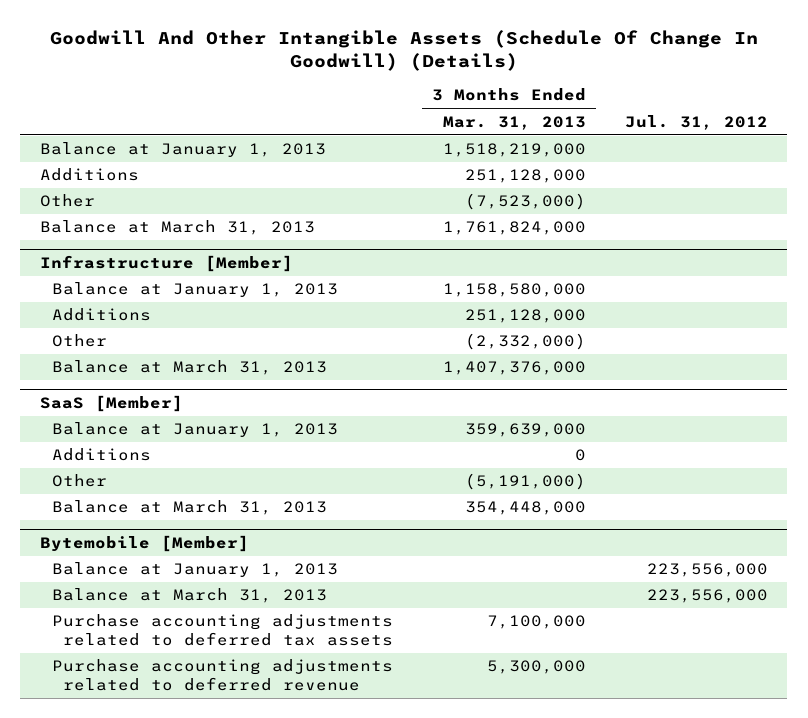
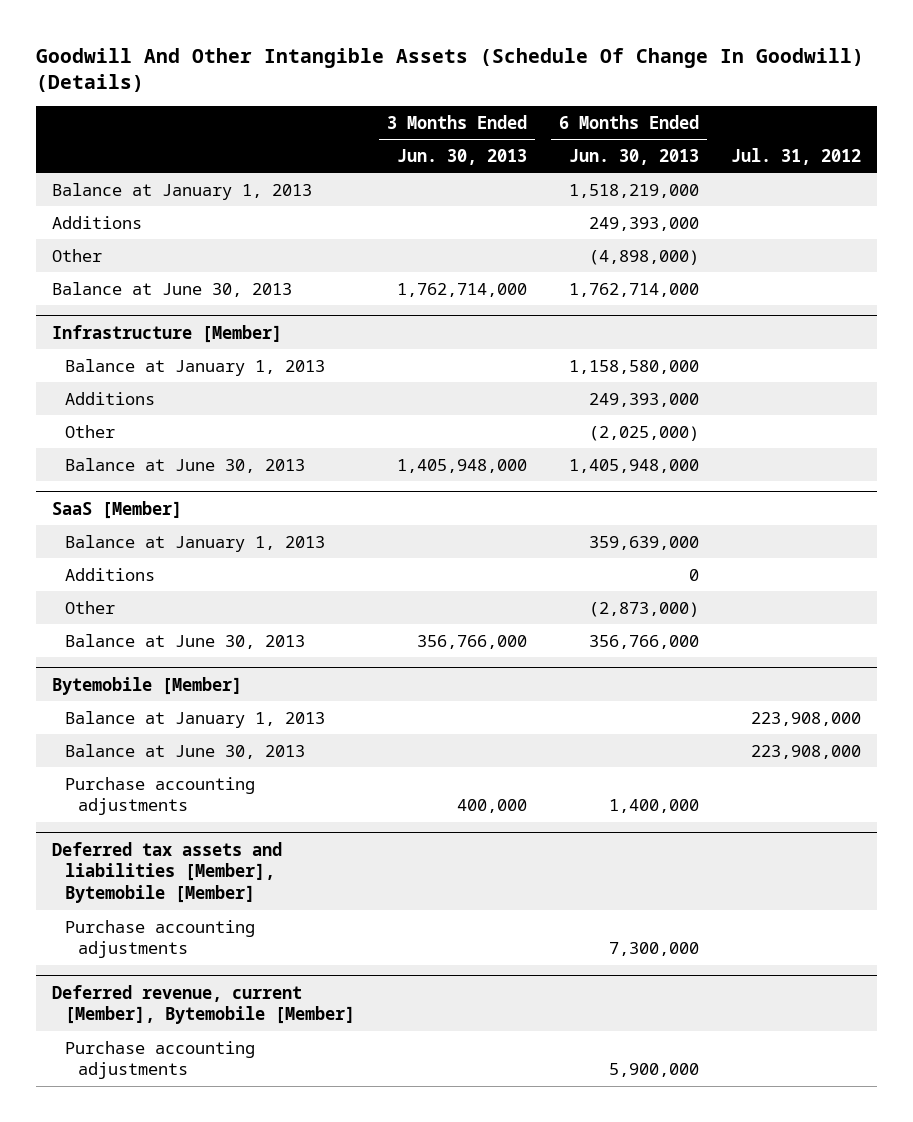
- | 3 Months Ended Mar. 31, 2013 | Jul. 31, 2012
+ | 3 Months Ended Jun. 30, 2013 | 6 Months Ended Jun. 30, 2013 | Jul. 31, 2012
- Balance at March 31, 2013 | 1,761,824,000 |
+ Balance at June 30, 2013 | 1,762,714,000 | 1,762,714,000 |
@ Infrastructure [Member]
- Balance at March 31, 2013 | 1,407,376,000 |
+ Balance at June 30, 2013 | 1,405,948,000 | 1,405,948,000 |
@ SaaS [Member]
- Balance at March 31, 2013 | 354,448,000 |
+ Balance at June 30, 2013 | 356,766,000 | 356,766,000 |
@ Bytemobile [Member]
- Balance at January 1, 2013 | | 223,556,000
- Balance at March 31, 2013 | | 223,556,000
- Purchase accounting adjustments related to deferred tax assets | 7,100,000 |
- Purchase accounting adjustments related to deferred revenue | 5,300,000 |
+ Balance at January 1, 2013 | | | 223,908,000
+ Balance at June 30, 2013 | | | 223,908,000
+ Purchase accounting adjustments | 400,000 | 1,400,000 |
+ Deferred tax assets and liabilities [Member], Bytemobile [Member]
+ Purchase accounting adjustments | | 7,300,000 |
+ Deferred revenue, current [Member], Bytemobile [Member]
+ Purchase accounting adjustments | | 5,900,000 |

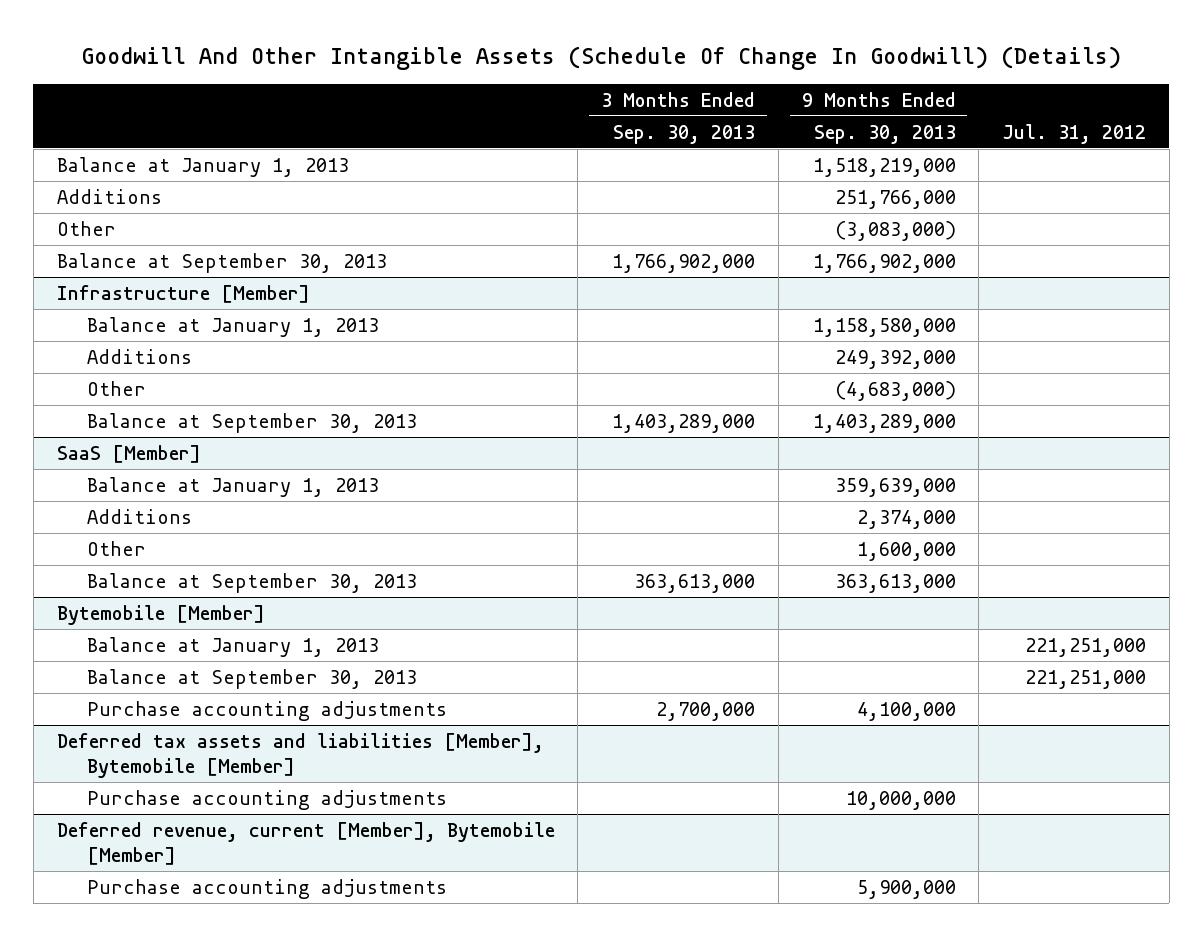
- | 3 Months Ended Jun. 30, 2013 | 6 Months Ended Jun. 30, 2013 | Jul. 31, 2012
+ | 3 Months Ended Sep. 30, 2013 | 9 Months Ended Sep. 30, 2013 | Jul. 31, 2012
- Balance at June 30, 2013 | 1,762,714,000 | 1,762,714,000 |
+ Balance at September 30, 2013 | 1,766,902,000 | 1,766,902,000 |
@ Infrastructure [Member]
- Balance at June 30, 2013 | 1,405,948,000 | 1,405,948,000 |
+ Balance at September 30, 2013 | 1,403,289,000 | 1,403,289,000 |
@ SaaS [Member]
- Balance at June 30, 2013 | 356,766,000 | 356,766,000 |
+ Balance at September 30, 2013 | 363,613,000 | 363,613,000 |
@ Bytemobile [Member]
- Balance at January 1, 2013 | | | 223,908,000
- Balance at June 30, 2013 | | | 223,908,000
+ Balance at January 1, 2013 | | | 221,251,000
+ Balance at September 30, 2013 | | | 221,251,000

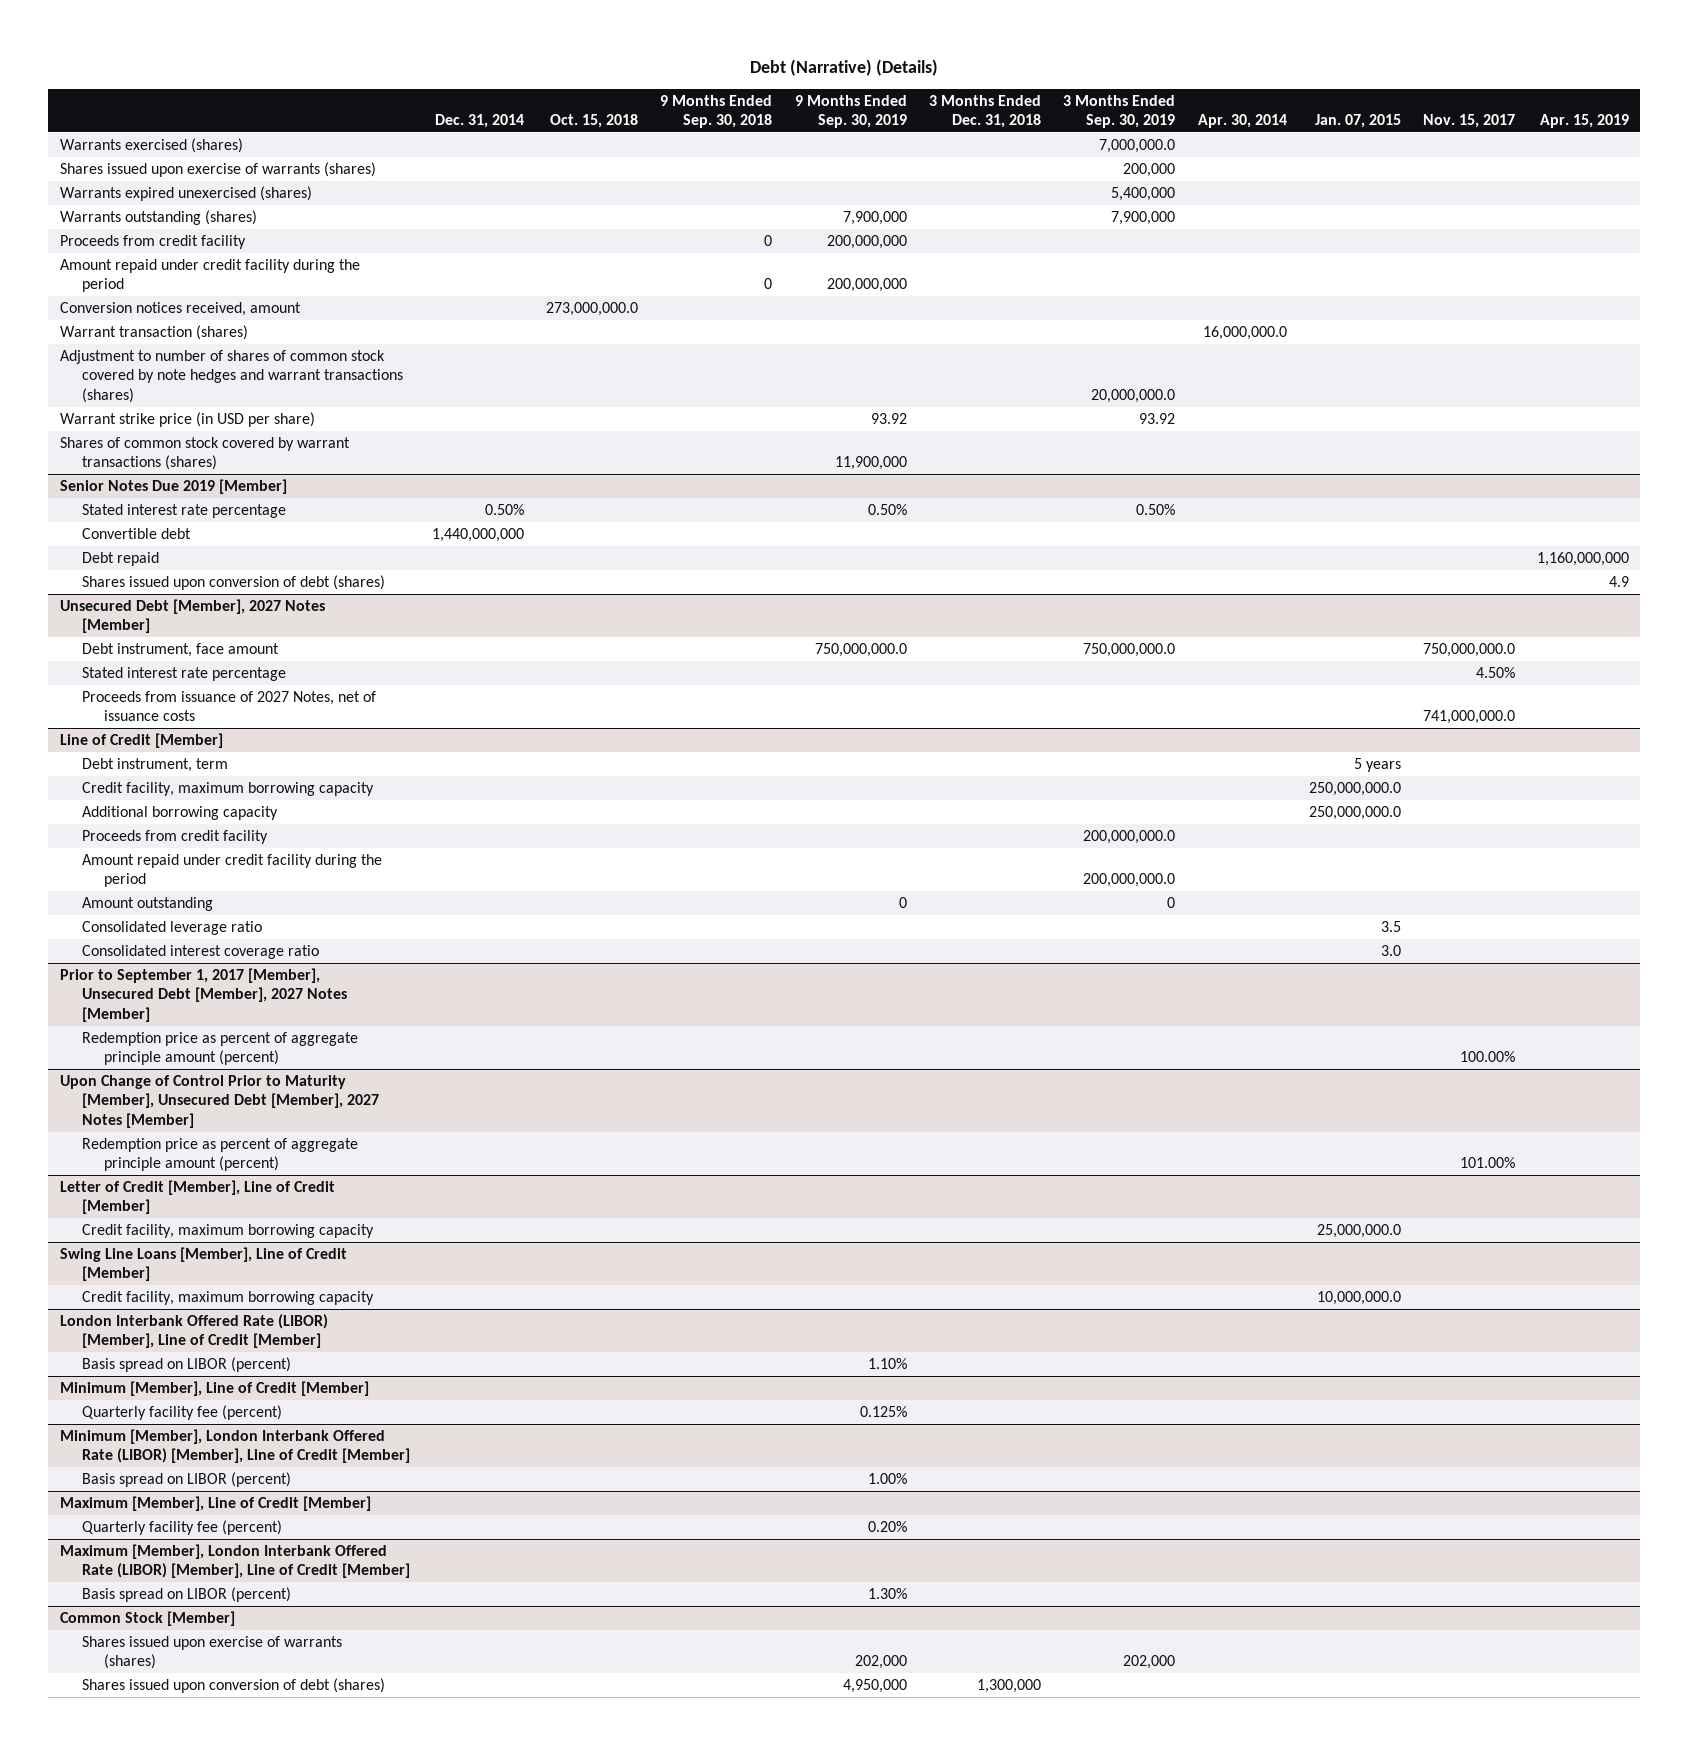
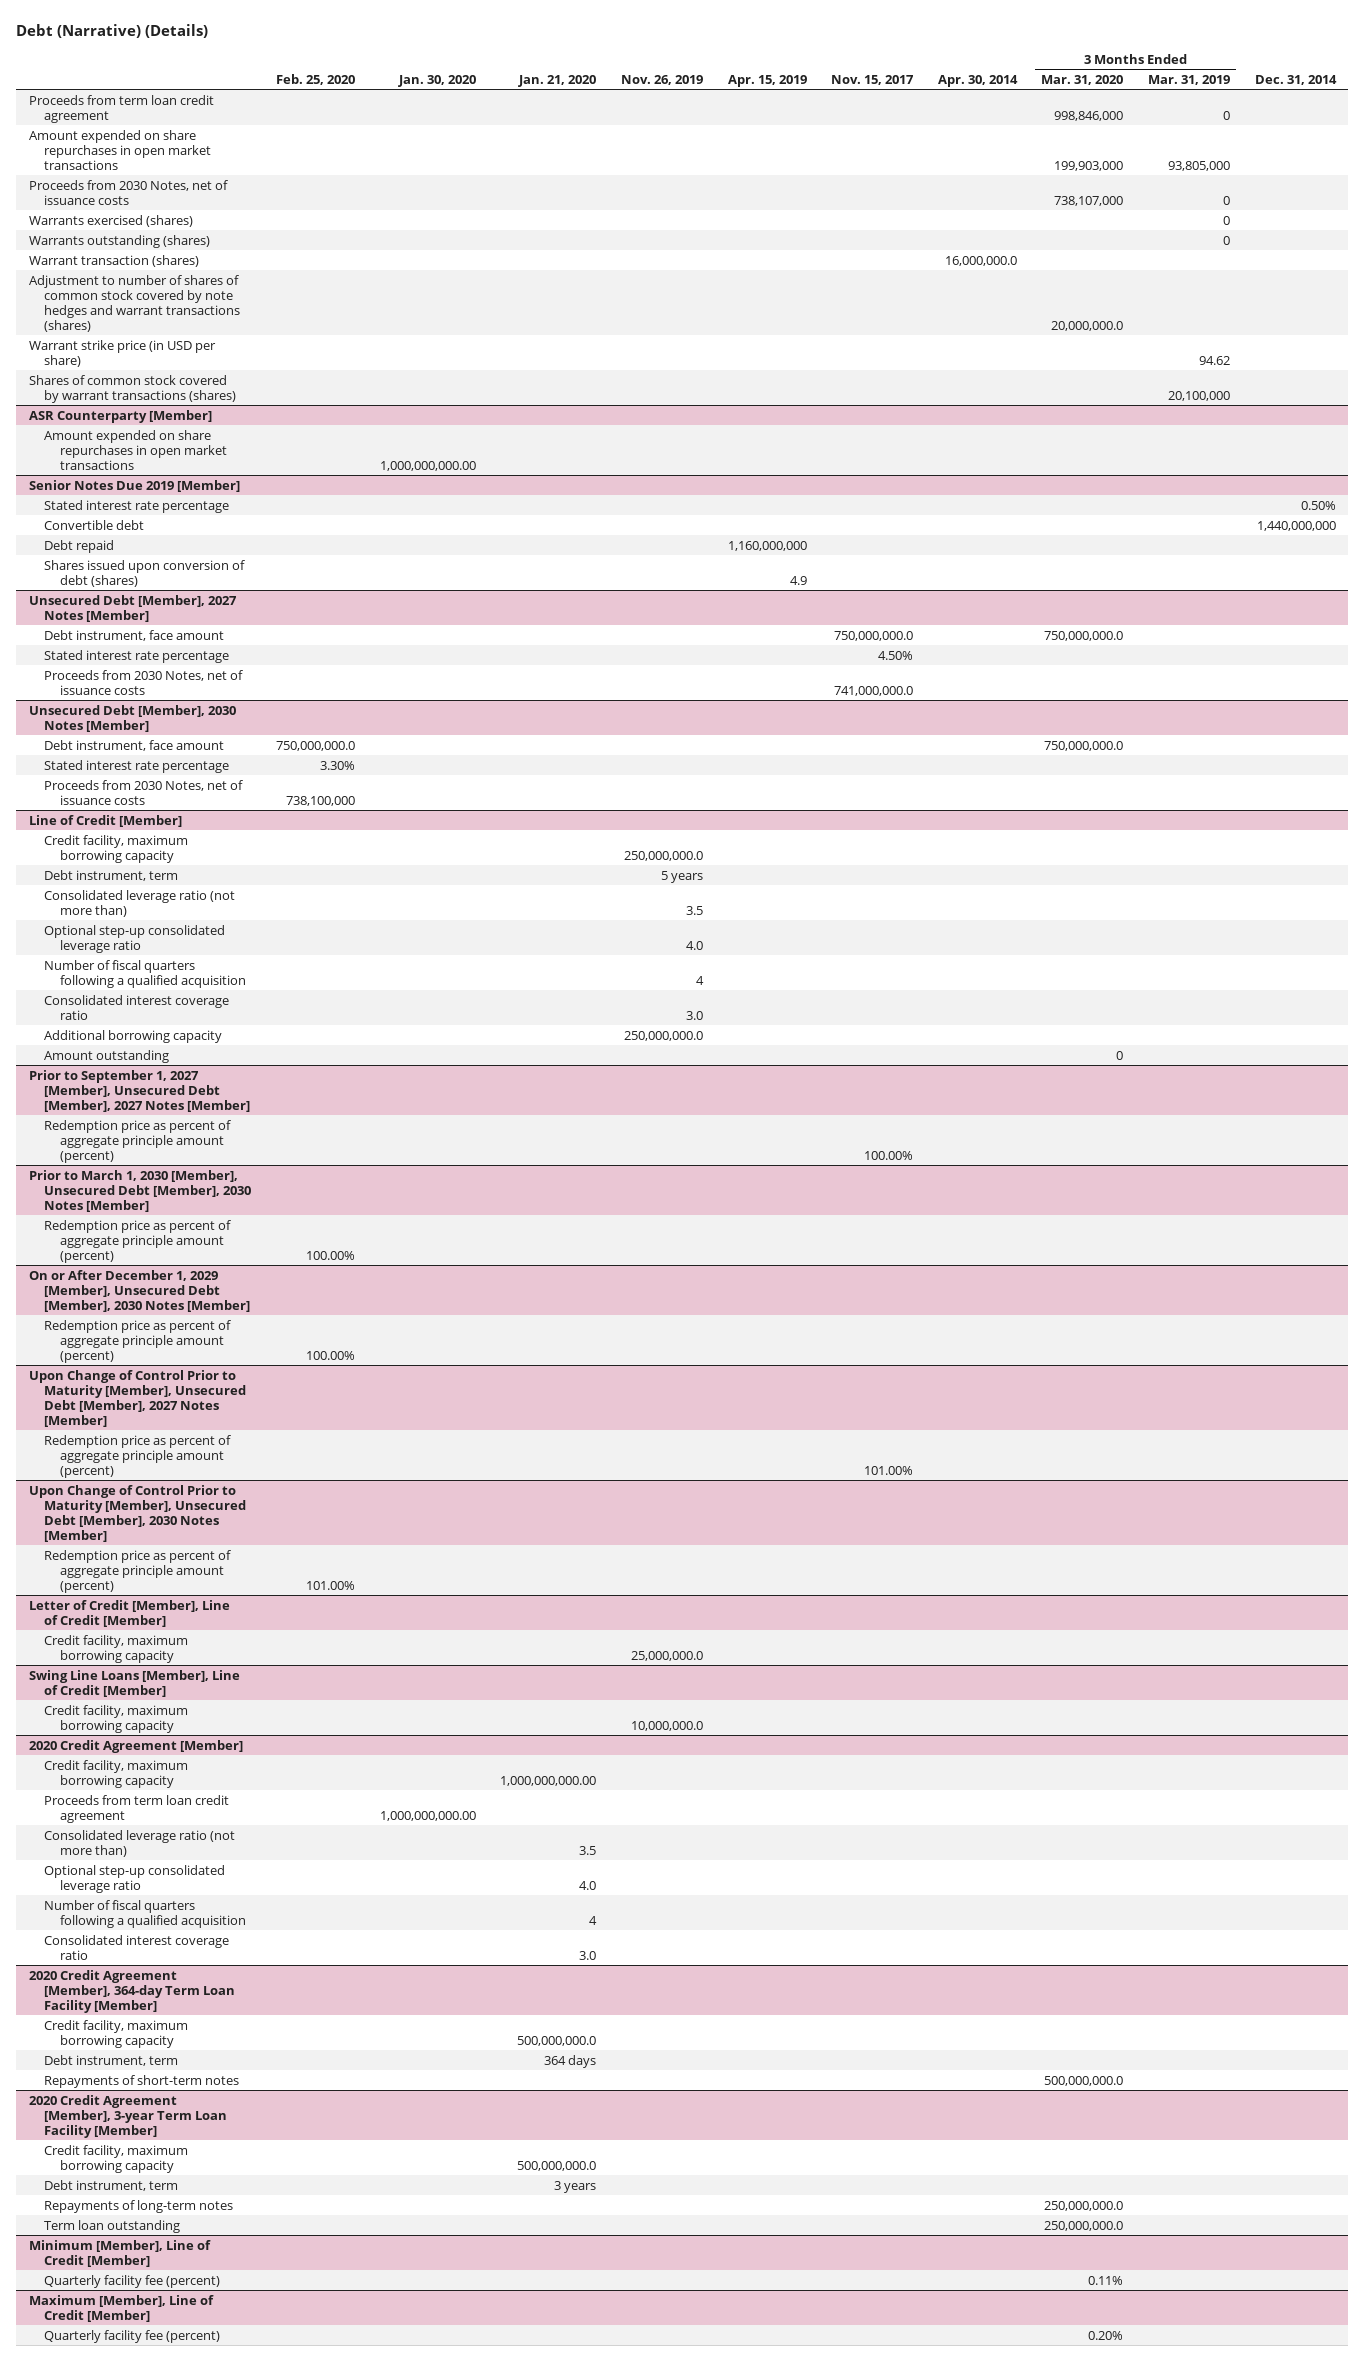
- | Dec. 31, 2014 | Oct. 15, 2018 | 9 Months Ended Sep. 30, 2018 | 9 Months Ended Sep. 30, 2019 | 3 Months Ended Dec. 31, 2018 | 3 Months Ended Sep. 30, 2019 | Apr. 30, 2014 | Jan. 07, 2015 | Nov. 15, 2017 | Apr. 15, 2019
+ | Feb. 25, 2020 | Jan. 30, 2020 | Jan. 21, 2020 | Nov. 26, 2019 | Apr. 15, 2019 | Nov. 15, 2017 | Apr. 30, 2014 | 3 Months Ended Mar. 31, 2020 | 3 Months Ended Mar. 31, 2019 | Dec. 31, 2014
+ Proceeds from term loan credit agreement | | | | | | | | 998,846,000 | 0 |
+ Amount expended on share repurchases in open market transactions | | | | | | | | 199,903,000 | 93,805,000 |
+ Proceeds from 2030 Notes, net of issuance costs | | | | | | | | 738,107,000 | 0 |
- Shares issued upon exercise of warrants (shares) | | | | | | 200,000 | | | |
- Warrants expired unexercised (shares) | | | | | | 5,400,000 | | | |
- Proceeds from credit facility | | | 0 | 200,000,000 | | | | | |
- Amount repaid under credit facility during the period | | | 0 | 200,000,000 | | | | | |
- Conversion notices received, amount | | 273,000,000.0 | | | | | | | |
+ ASR Counterparty [Member]
+ Amount expended on share repurchases in open market transactions | | 1,000,000,000.00 | | | | | | | |
@ Unsecured Debt [Member], 2027 Notes [Member]
- Proceeds from issuance of 2027 Notes, net of issuance costs | | | | | | | | | 741,000,000.0 |
+ Proceeds from 2030 Notes, net of issuance costs | | | | | | 741,000,000.0 | | | |
+ Unsecured Debt [Member], 2030 Notes [Member]
+ Debt instrument, face amount | 750,000,000.0 | | | | | | | 750,000,000.0 | |
+ Stated interest rate percentage | 3.30% | | | | | | | | |
+ Proceeds from 2030 Notes, net of issuance costs | 738,100,000 | | | | | | | | |
@ Line of Credit [Member]
moved down: Debt instrument, term | | | | 5 years | | | | | |
+ Consolidated leverage ratio (not more than) | | | | 3.5 | | | | | |
+ Optional step-up consolidated leverage ratio | | | | 4.0 | | | | | |
+ Number of fiscal quarters following a qualified acquisition | | | | 4 | | | | | |
moved up: Consolidated interest coverage ratio | | | | 3.0 | | | | | |
- Proceeds from credit facility | | | | | | 200,000,000.0 | | | |
- Amount repaid under credit facility during the period | | | | | | 200,000,000.0 | | | |
- Consolidated leverage ratio | | | | | | | | 3.5 | |
- Prior to September 1, 2017 [Member], Unsecured Debt [Member], 2027 Notes [Member]
+ Prior to September 1, 2027 [Member], Unsecured Debt [Member], 2027 Notes [Member]
+ Prior to March 1, 2030 [Member], Unsecured Debt [Member], 2030 Notes [Member]
+ Redemption price as percent of aggregate principle amount (percent) | 100.00% | | | | | | | | |
+ On or After December 1, 2029 [Member], Unsecured Debt [Member], 2030 Notes [Member]
+ Redemption price as percent of aggregate principle amount (percent) | 100.00% | | | | | | | | |
+ Upon Change of Control Prior to Maturity [Member], Unsecured Debt [Member], 2030 Notes [Member]
+ Redemption price as percent of aggregate principle amount (percent) | 101.00% | | | | | | | | |
- London Interbank Offered Rate (LIBOR) [Member], Line of Credit [Member]
- Basis spread on LIBOR (percent) | | | | 1.10% | | | | | |
+ 2020 Credit Agreement [Member]
+ Credit facility, maximum borrowing capacity | | | 1,000,000,000.00 | | | | | | |
+ Proceeds from term loan credit agreement | | 1,000,000,000.00 | | | | | | | |
+ Consolidated leverage ratio (not more than) | | | 3.5 | | | | | | |
+ Optional step-up consolidated leverage ratio | | | 4.0 | | | | | | |
+ Number of fiscal quarters following a qualified acquisition | | | 4 | | | | | | |
+ Consolidated interest coverage ratio | | | 3.0 | | | | | | |
+ 2020 Credit Agreement [Member], 364-day Term Loan Facility [Member]
+ Credit facility, maximum borrowing capacity | | | 500,000,000.0 | | | | | | |
+ Debt instrument, term | | | 364 days | | | | | | |
+ Repayments of short-term notes | | | | | | | | 500,000,000.0 | |
+ 2020 Credit Agreement [Member], 3-year Term Loan Facility [Member]
+ Credit facility, maximum borrowing capacity | | | 500,000,000.0 | | | | | | |
+ Debt instrument, term | | | 3 years | | | | | | |
+ Repayments of long-term notes | | | | | | | | 250,000,000.0 | |
+ Term loan outstanding | | | | | | | | 250,000,000.0 | |
- Minimum [Member], London Interbank Offered Rate (LIBOR) [Member], Line of Credit [Member]
- Basis spread on LIBOR (percent) | | | | 1.00% | | | | | |
- Maximum [Member], London Interbank Offered Rate (LIBOR) [Member], Line of Credit [Member]
- Basis spread on LIBOR (percent) | | | | 1.30% | | | | | |
- Common Stock [Member]
- Shares issued upon exercise of warrants (shares) | | | | 202,000 | | 202,000 | | | |
- Shares issued upon conversion of debt (shares) | | | | 4,950,000 | 1,300,000 | | | | |

